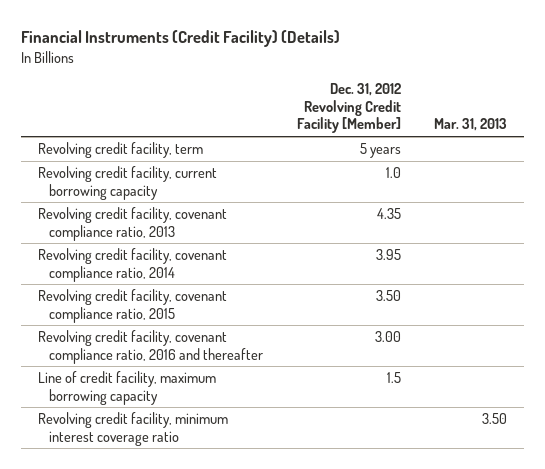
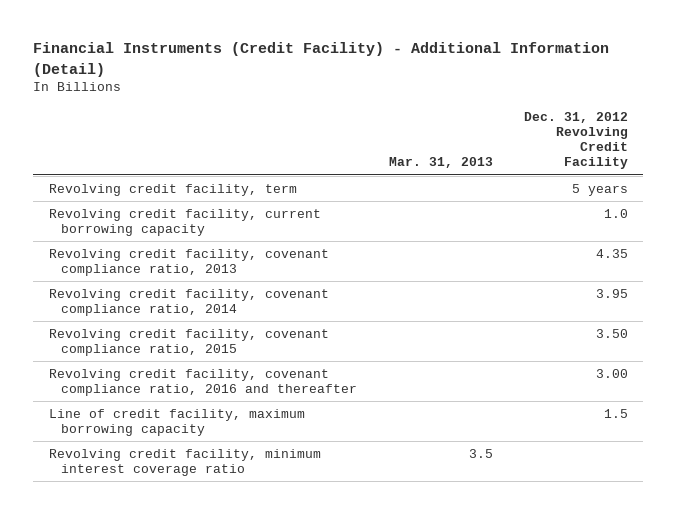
- Financial Instruments (Credit Facility) (Details)
+ Financial Instruments (Credit Facility) - Additional Information (Detail)
- | Dec. 31, 2012 Revolving Credit Facility [Member] | Mar. 31, 2013
+ | Mar. 31, 2013 | Dec. 31, 2012 Revolving Credit Facility
- Revolving credit facility, minimum interest coverage ratio | | 3.50
+ Revolving credit facility, minimum interest coverage ratio | 3.5 |

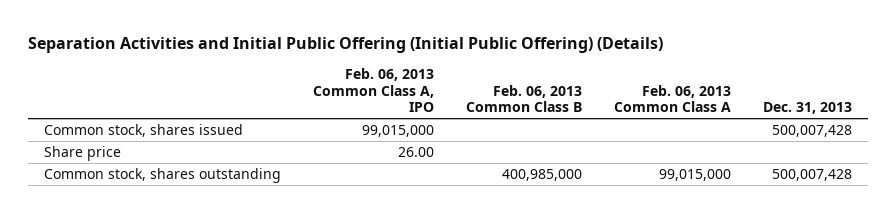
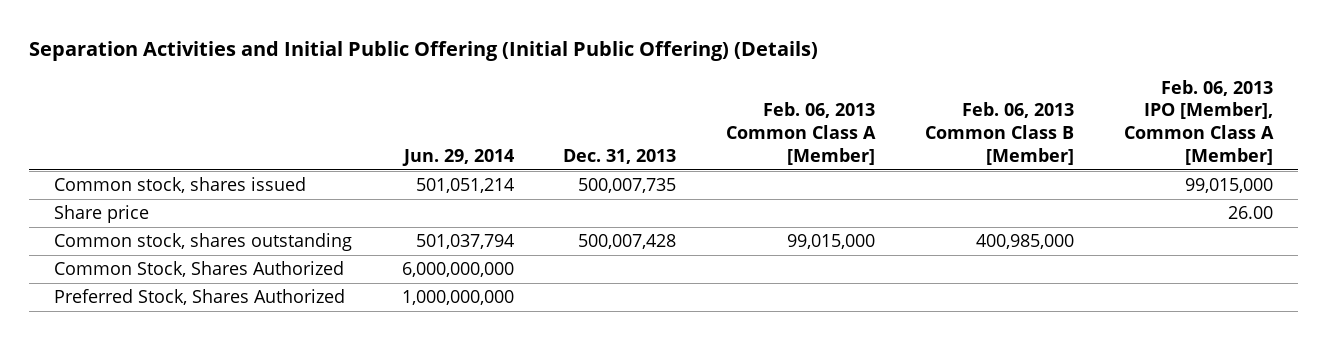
- | Feb. 06, 2013 Common Class A, IPO | Feb. 06, 2013 Common Class B | Feb. 06, 2013 Common Class A | Dec. 31, 2013
+ | Jun. 29, 2014 | Dec. 31, 2013 | Feb. 06, 2013 Common Class A [Member] | Feb. 06, 2013 Common Class B [Member] | Feb. 06, 2013 IPO [Member], Common Class A [Member]
- Common stock, shares issued | 99,015,000 | | | 500,007,428
+ Common stock, shares issued | 501,051,214 | 500,007,735 | | | 99,015,000
+ Common Stock, Shares Authorized | 6,000,000,000 | | | |
+ Preferred Stock, Shares Authorized | 1,000,000,000 | | | |

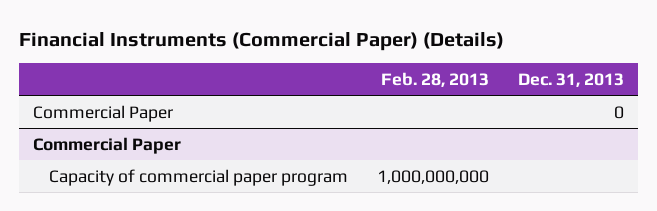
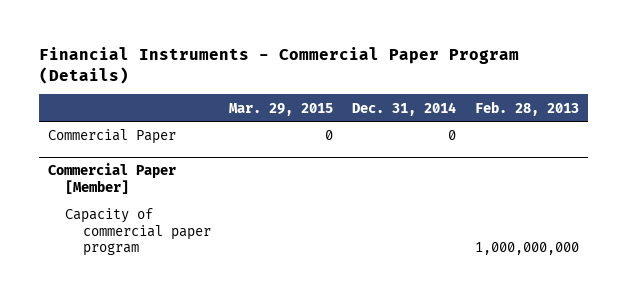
- Financial Instruments (Commercial Paper) (Details)
+ Financial Instruments - Commercial Paper Program (Details)
- | Feb. 28, 2013 | Dec. 31, 2013
+ | Mar. 29, 2015 | Dec. 31, 2014 | Feb. 28, 2013
- Commercial Paper
+ Commercial Paper [Member]

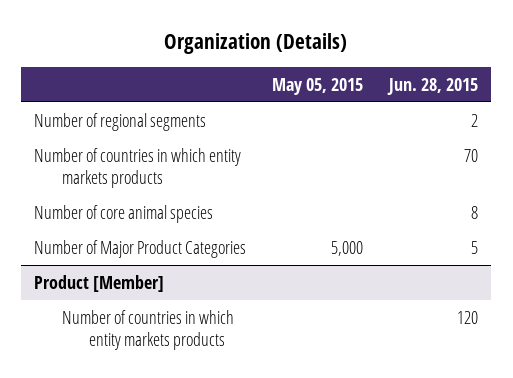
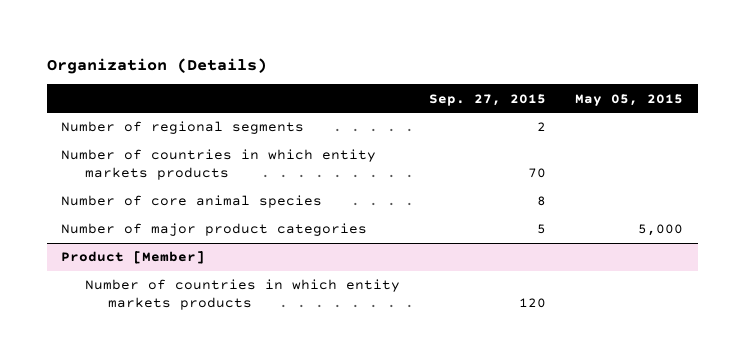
- | May 05, 2015 | Jun. 28, 2015
+ | Sep. 27, 2015 | May 05, 2015
- Number of Major Product Categories | 5,000 | 5
+ Number of major product categories | 5 | 5,000

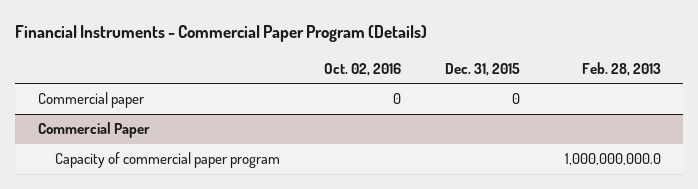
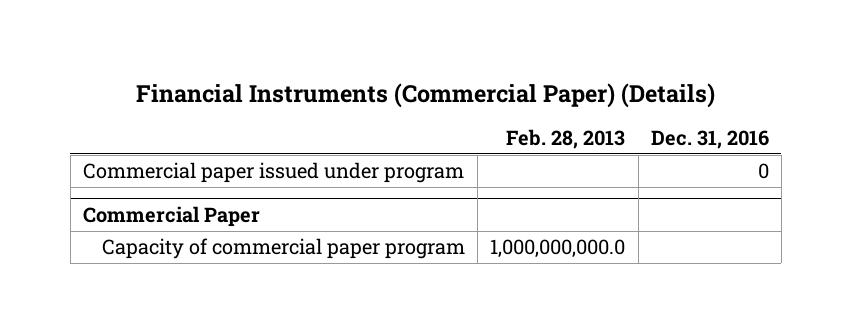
- Financial Instruments - Commercial Paper Program (Details)
+ Financial Instruments (Commercial Paper) (Details)
- | Oct. 02, 2016 | Dec. 31, 2015 | Feb. 28, 2013
+ | Feb. 28, 2013 | Dec. 31, 2016
- Commercial paper | 0 | 0 |
+ Commercial paper issued under program | | 0

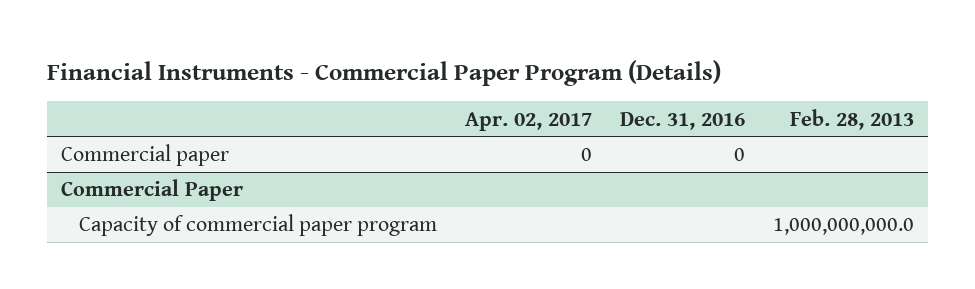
- Financial Instruments (Commercial Paper) (Details)
+ Financial Instruments - Commercial Paper Program (Details)
- | Feb. 28, 2013 | Dec. 31, 2016
+ | Apr. 02, 2017 | Dec. 31, 2016 | Feb. 28, 2013
- Commercial paper issued under program | | 0
+ Commercial paper | 0 | 0 |

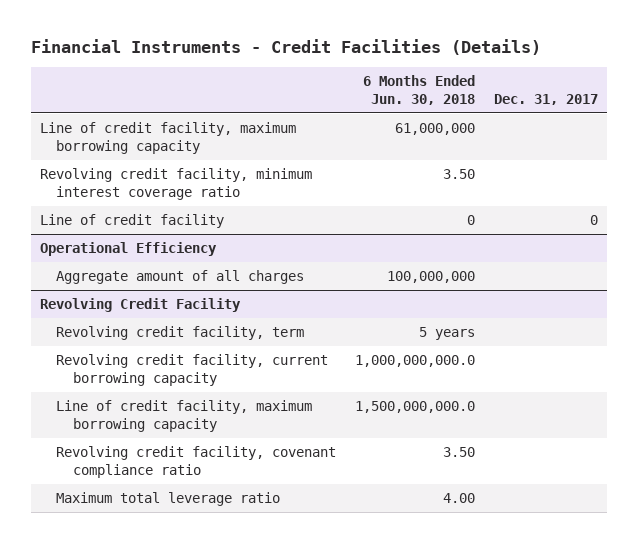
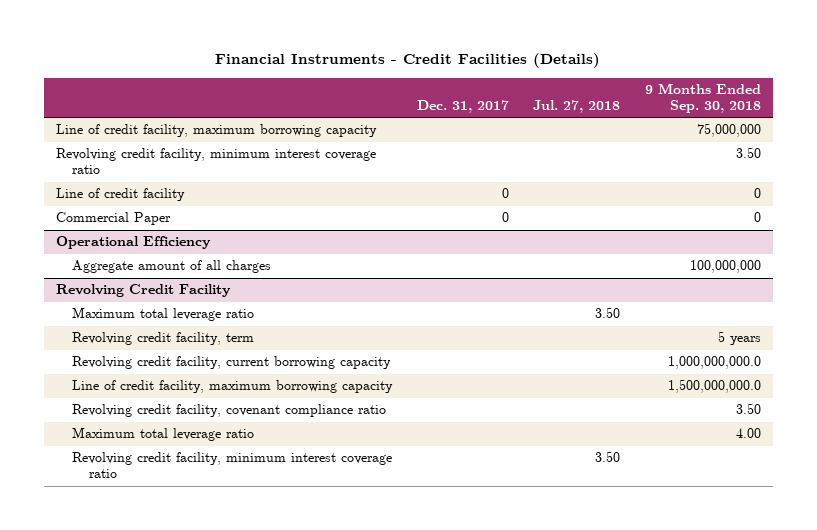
- | 6 Months Ended Jun. 30, 2018 | Dec. 31, 2017
+ | Dec. 31, 2017 | Jul. 27, 2018 | 9 Months Ended Sep. 30, 2018
+ Commercial Paper | 0 | | 0
@ Revolving Credit Facility
+ Maximum total leverage ratio | | 3.50 |
+ Revolving credit facility, minimum interest coverage ratio | | 3.50 |

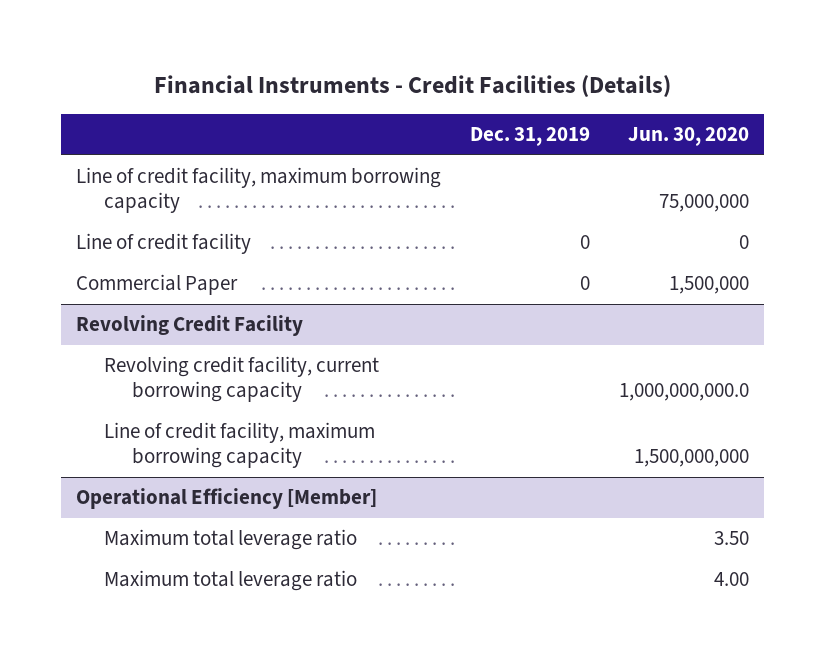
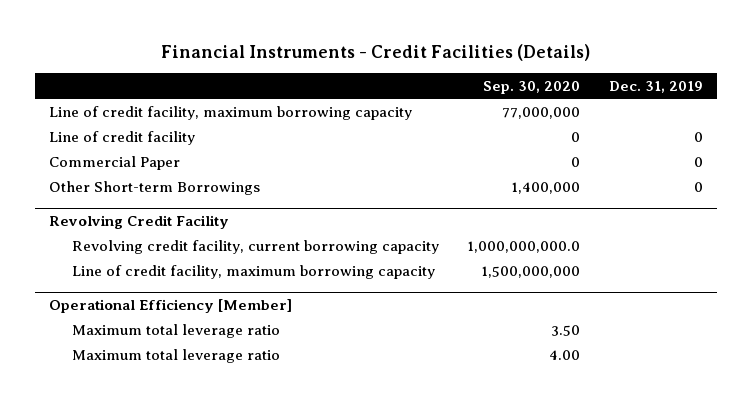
- | Dec. 31, 2019 | Jun. 30, 2020
+ | Sep. 30, 2020 | Dec. 31, 2019
+ Other Short-term Borrowings | 1,400,000 | 0

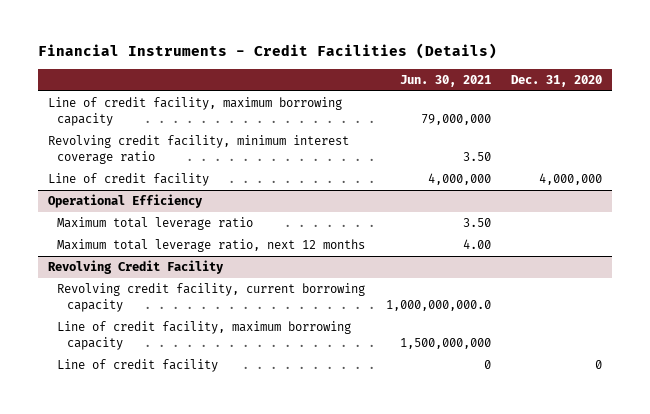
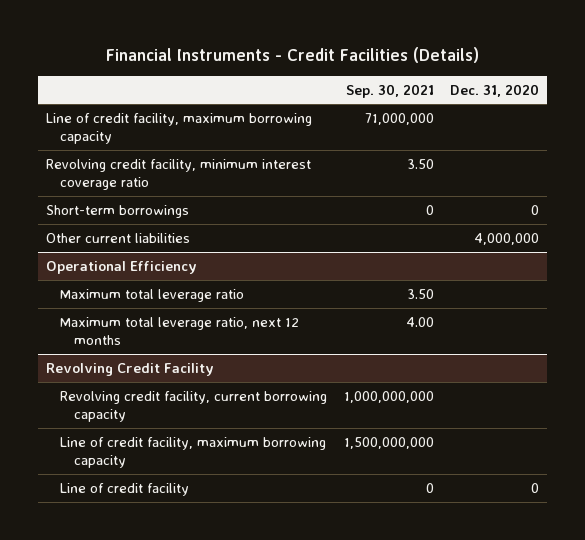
- | Jun. 30, 2021 | Dec. 31, 2020
+ | Sep. 30, 2021 | Dec. 31, 2020
- Line of credit facility | 4,000,000 | 4,000,000
+ Short-term borrowings | 0 | 0
+ Other current liabilities | | 4,000,000

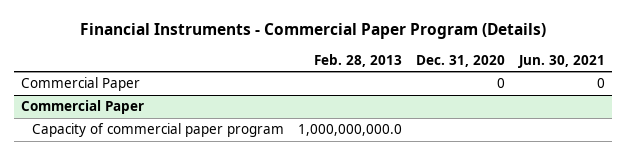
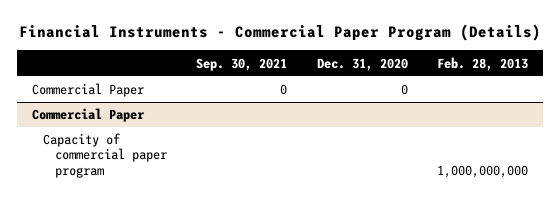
- | Feb. 28, 2013 | Dec. 31, 2020 | Jun. 30, 2021
+ | Sep. 30, 2021 | Dec. 31, 2020 | Feb. 28, 2013
@ Commercial Paper
- Capacity of commercial paper program | 1,000,000,000.0 | |
+ Capacity of commercial paper program | | | 1,000,000,000

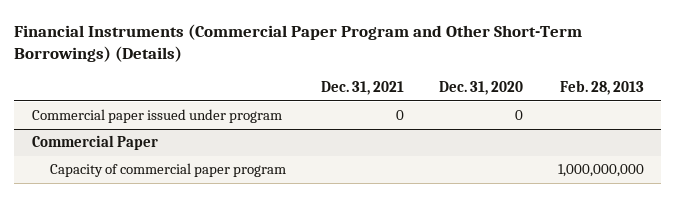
- Financial Instruments - Commercial Paper Program (Details)
+ Financial Instruments (Commercial Paper Program and Other Short-Term Borrowings) (Details)
- | Sep. 30, 2021 | Dec. 31, 2020 | Feb. 28, 2013
+ | Dec. 31, 2021 | Dec. 31, 2020 | Feb. 28, 2013
- Commercial Paper | 0 | 0 |
+ Commercial paper issued under program | 0 | 0 |

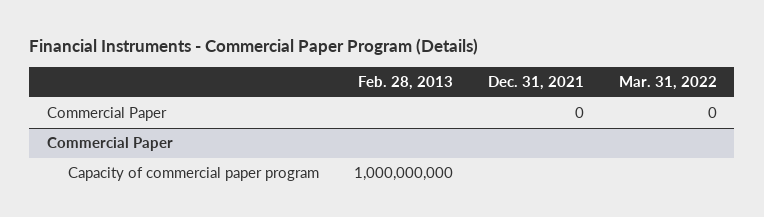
- Financial Instruments (Commercial Paper Program and Other Short-Term Borrowings) (Details)
+ Financial Instruments - Commercial Paper Program (Details)
- | Dec. 31, 2021 | Dec. 31, 2020 | Feb. 28, 2013
+ | Feb. 28, 2013 | Dec. 31, 2021 | Mar. 31, 2022
- Commercial paper issued under program | 0 | 0 |
+ Commercial Paper | | 0 | 0

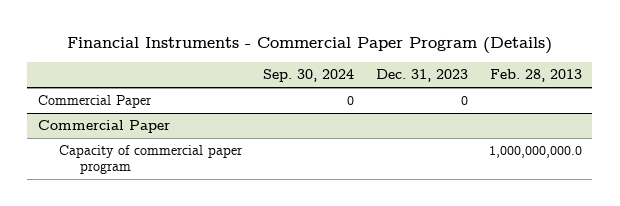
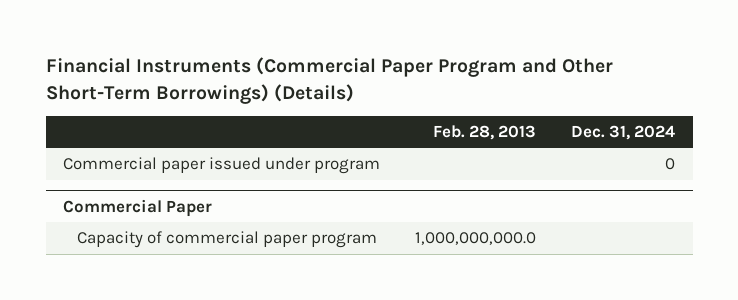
- Financial Instruments - Commercial Paper Program (Details)
+ Financial Instruments (Commercial Paper Program and Other Short-Term Borrowings) (Details)
- | Sep. 30, 2024 | Dec. 31, 2023 | Feb. 28, 2013
+ | Feb. 28, 2013 | Dec. 31, 2024
- Commercial Paper | 0 | 0 |
+ Commercial paper issued under program | | 0

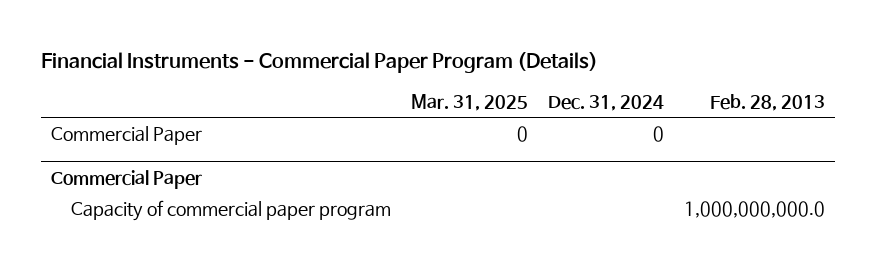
- Financial Instruments (Commercial Paper Program and Other Short-Term Borrowings) (Details)
+ Financial Instruments - Commercial Paper Program (Details)
- | Feb. 28, 2013 | Dec. 31, 2024
+ | Mar. 31, 2025 | Dec. 31, 2024 | Feb. 28, 2013
- Commercial paper issued under program | | 0
+ Commercial Paper | 0 | 0 |

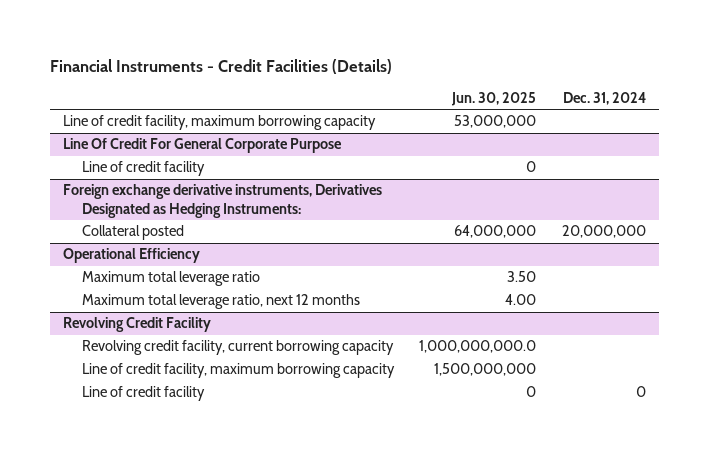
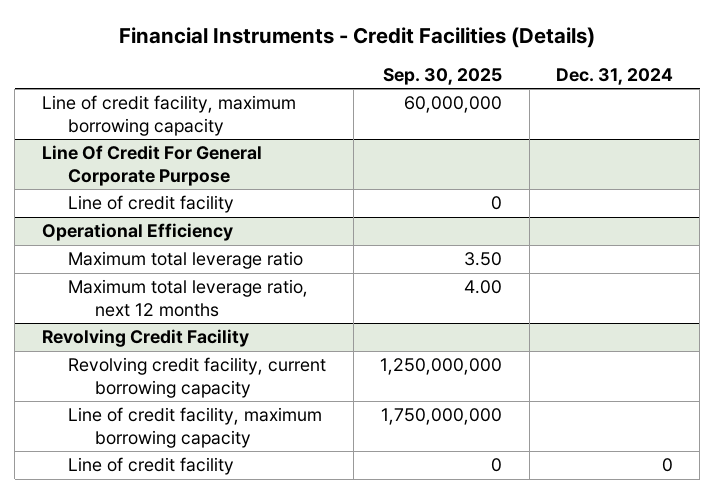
- | Jun. 30, 2025 | Dec. 31, 2024
+ | Sep. 30, 2025 | Dec. 31, 2024
- Foreign exchange derivative instruments, Derivatives Designated as Hedging Instruments:
- Collateral posted | 64,000,000 | 20,000,000

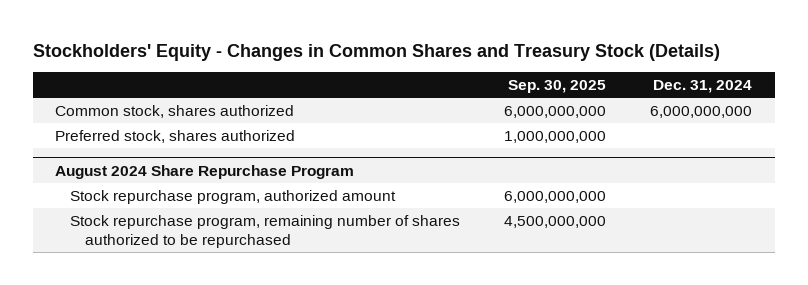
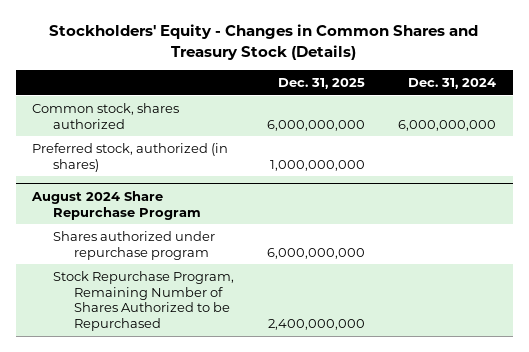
- | Sep. 30, 2025 | Dec. 31, 2024
+ | Dec. 31, 2025 | Dec. 31, 2024
- Preferred stock, shares authorized | 1,000,000,000 |
+ Preferred stock, authorized (in shares) | 1,000,000,000 |
@ August 2024 Share Repurchase Program
- Stock repurchase program, authorized amount | 6,000,000,000 |
- Stock repurchase program, remaining number of shares authorized to be repurchased | 4,500,000,000 |
+ Shares authorized under repurchase program | 6,000,000,000 |
+ Stock Repurchase Program, Remaining Number of Shares Authorized to be Repurchased | 2,400,000,000 |

